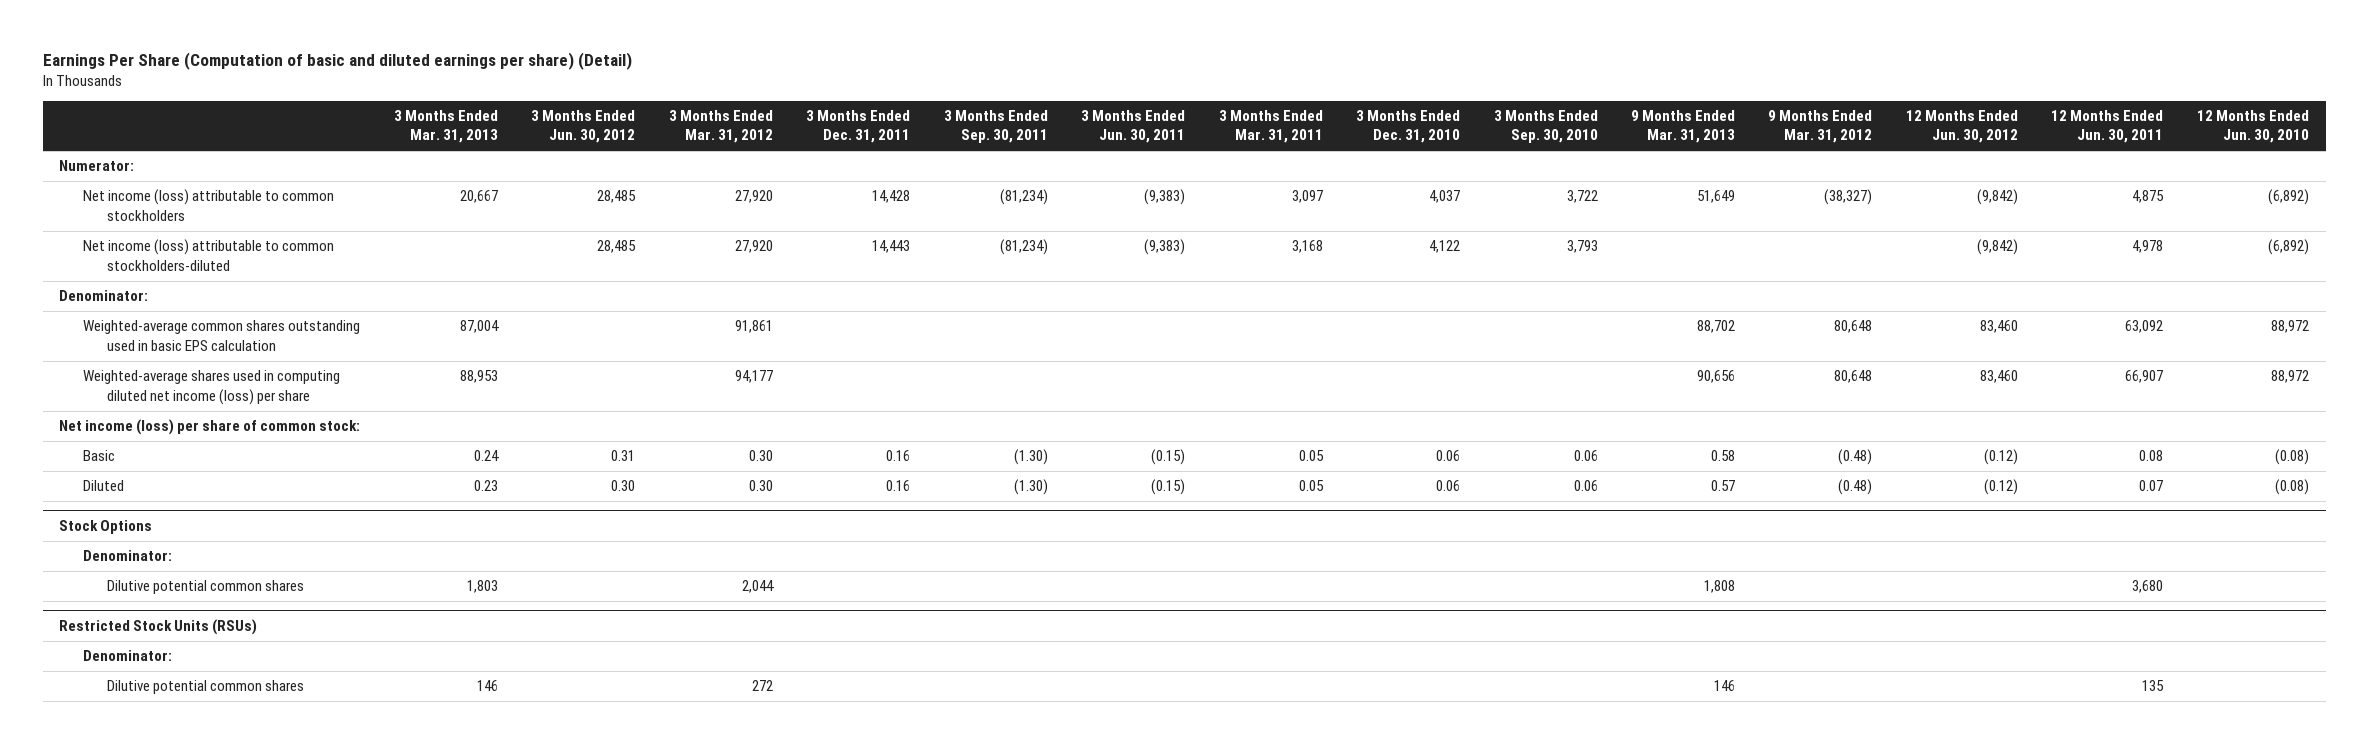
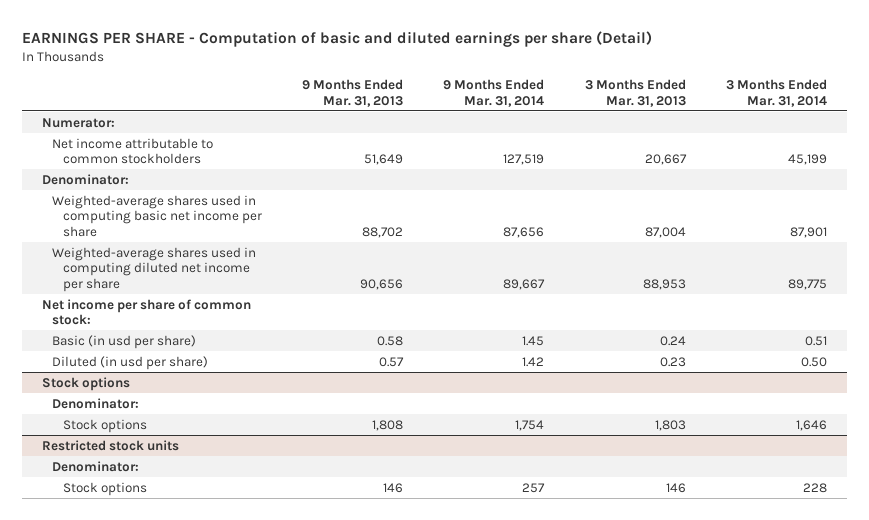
- Earnings Per Share (Computation of basic and diluted earnings per share) (Detail)
+ EARNINGS PER SHARE - Computation of basic and diluted earnings per share (Detail)
- | 3 Months Ended Mar. 31, 2013 | 3 Months Ended Jun. 30, 2012 | 3 Months Ended Mar. 31, 2012 | 3 Months Ended Dec. 31, 2011 | 3 Months Ended Sep. 30, 2011 | 3 Months Ended Jun. 30, 2011 | 3 Months Ended Mar. 31, 2011 | 3 Months Ended Dec. 31, 2010 | 3 Months Ended Sep. 30, 2010 | 9 Months Ended Mar. 31, 2013 | 9 Months Ended Mar. 31, 2012 | 12 Months Ended Jun. 30, 2012 | 12 Months Ended Jun. 30, 2011 | 12 Months Ended Jun. 30, 2010
+ | 9 Months Ended Mar. 31, 2013 | 9 Months Ended Mar. 31, 2014 | 3 Months Ended Mar. 31, 2013 | 3 Months Ended Mar. 31, 2014
- Net income (loss) attributable to common stockholders | 20,667 | 28,485 | 27,920 | 14,428 | (81,234) | (9,383) | 3,097 | 4,037 | 3,722 | 51,649 | (38,327) | (9,842) | 4,875 | (6,892)
- Net income (loss) attributable to common stockholders-diluted | | 28,485 | 27,920 | 14,443 | (81,234) | (9,383) | 3,168 | 4,122 | 3,793 | | | (9,842) | 4,978 | (6,892)
+ Net income attributable to common stockholders | 51,649 | 127,519 | 20,667 | 45,199
- Weighted-average common shares outstanding used in basic EPS calculation | 87,004 | | 91,861 | | | | | | | 88,702 | 80,648 | 83,460 | 63,092 | 88,972
- Weighted-average shares used in computing diluted net income (loss) per share | 88,953 | | 94,177 | | | | | | | 90,656 | 80,648 | 83,460 | 66,907 | 88,972
- Net income (loss) per share of common stock:
- Basic | 0.24 | 0.31 | 0.30 | 0.16 | (1.30) | (0.15) | 0.05 | 0.06 | 0.06 | 0.58 | (0.48) | (0.12) | 0.08 | (0.08)
- Diluted | 0.23 | 0.30 | 0.30 | 0.16 | (1.30) | (0.15) | 0.05 | 0.06 | 0.06 | 0.57 | (0.48) | (0.12) | 0.07 | (0.08)
- Stock Options
+ Weighted-average shares used in computing basic net income per share | 88,702 | 87,656 | 87,004 | 87,901
+ Weighted-average shares used in computing diluted net income per share | 90,656 | 89,667 | 88,953 | 89,775
+ Net income per share of common stock:
+ Basic (in usd per share) | 0.58 | 1.45 | 0.24 | 0.51
+ Diluted (in usd per share) | 0.57 | 1.42 | 0.23 | 0.50
+ Stock options
- Dilutive potential common shares | 1,803 | | 2,044 | | | | | | | 1,808 | | | 3,680 |
- Restricted Stock Units (RSUs)
+ Stock options | 1,808 | 1,754 | 1,803 | 1,646
+ Restricted stock units
- Dilutive potential common shares | 146 | | 272 | | | | | | | 146 | | | 135 |
+ Stock options | 146 | 257 | 146 | 228

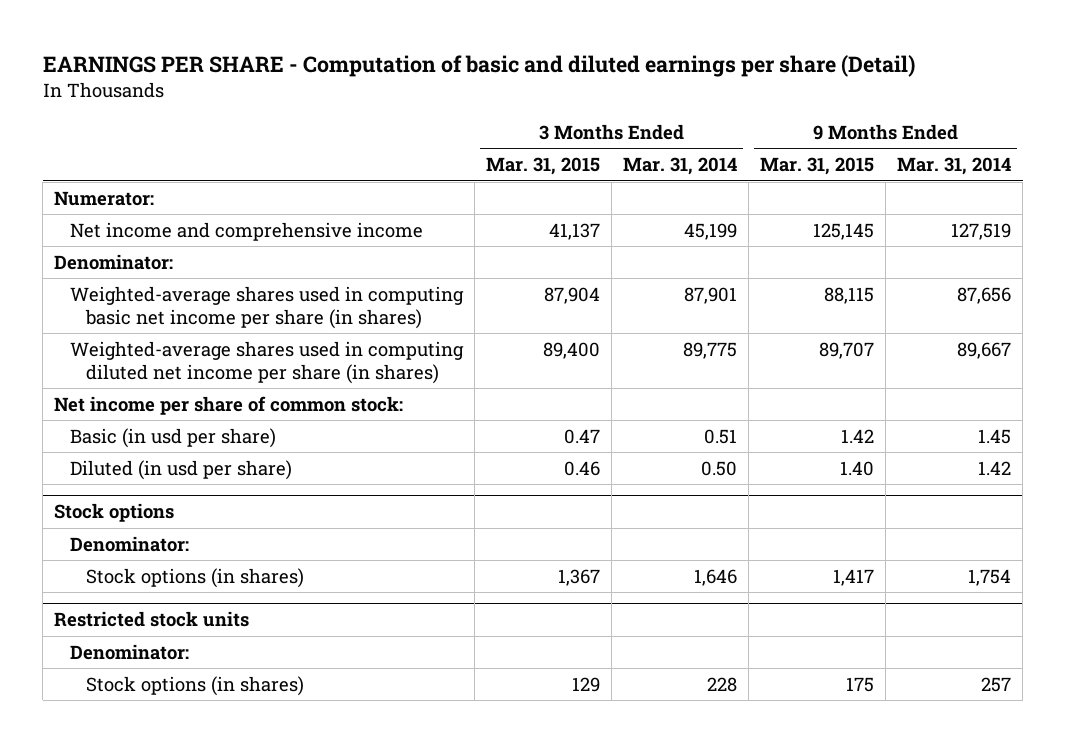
- | 9 Months Ended Mar. 31, 2013 | 9 Months Ended Mar. 31, 2014 | 3 Months Ended Mar. 31, 2013 | 3 Months Ended Mar. 31, 2014
+ | 3 Months Ended Mar. 31, 2015 | 3 Months Ended Mar. 31, 2014 | 9 Months Ended Mar. 31, 2015 | 9 Months Ended Mar. 31, 2014
- Net income attributable to common stockholders | 51,649 | 127,519 | 20,667 | 45,199
+ Net income and comprehensive income | 41,137 | 45,199 | 125,145 | 127,519
- Weighted-average shares used in computing basic net income per share | 88,702 | 87,656 | 87,004 | 87,901
- Weighted-average shares used in computing diluted net income per share | 90,656 | 89,667 | 88,953 | 89,775
+ Weighted-average shares used in computing basic net income per share (in shares) | 87,904 | 87,901 | 88,115 | 87,656
+ Weighted-average shares used in computing diluted net income per share (in shares) | 89,400 | 89,775 | 89,707 | 89,667
@ Stock options
- Stock options | 1,808 | 1,754 | 1,803 | 1,646
+ Stock options (in shares) | 1,367 | 1,646 | 1,417 | 1,754
@ Restricted stock units
- Stock options | 146 | 257 | 146 | 228
+ Stock options (in shares) | 129 | 228 | 175 | 257

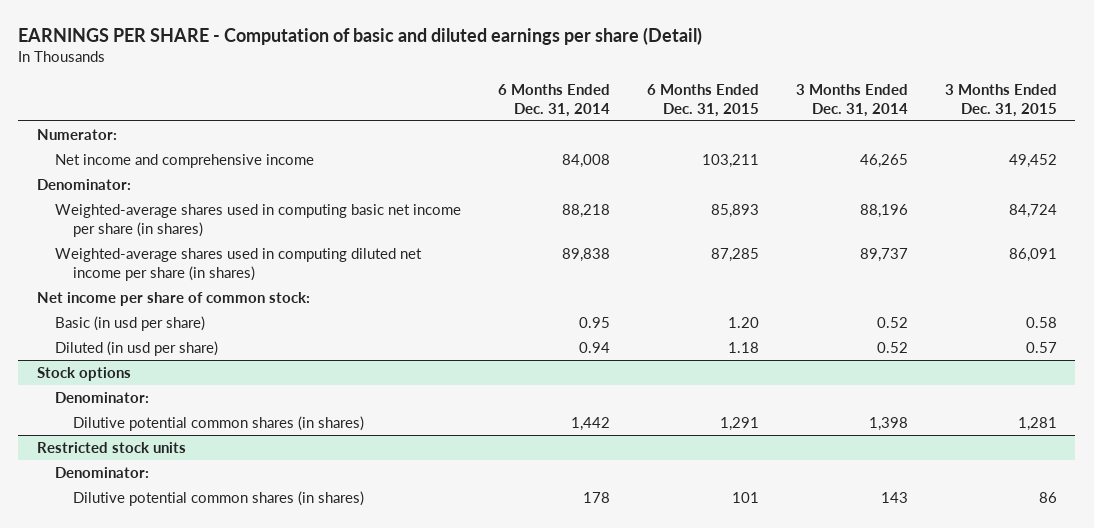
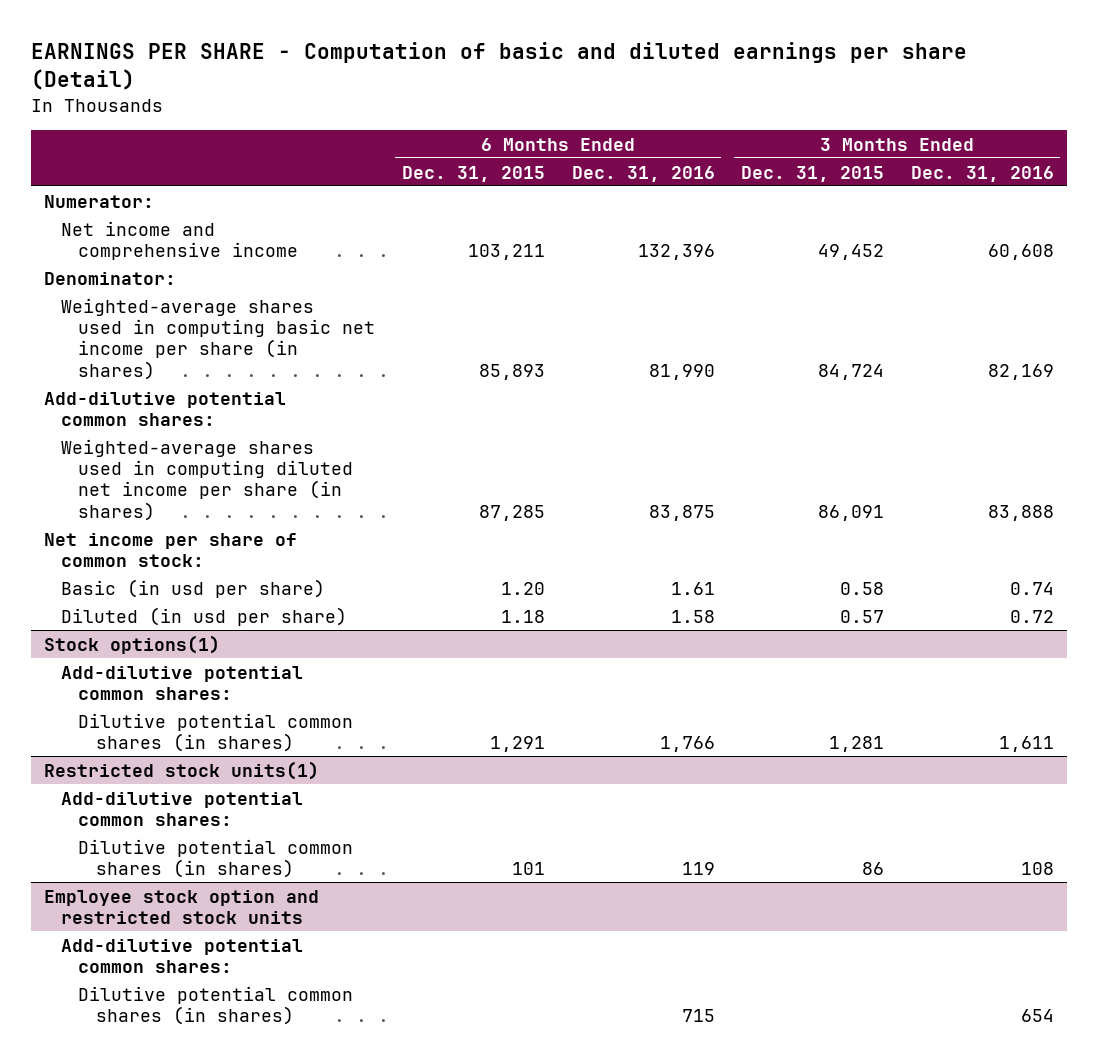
- | 6 Months Ended Dec. 31, 2014 | 6 Months Ended Dec. 31, 2015 | 3 Months Ended Dec. 31, 2014 | 3 Months Ended Dec. 31, 2015
+ | 6 Months Ended Dec. 31, 2015 | 6 Months Ended Dec. 31, 2016 | 3 Months Ended Dec. 31, 2015 | 3 Months Ended Dec. 31, 2016
+ Add-dilutive potential common shares:
- Stock options
- Denominator:
+ Stock options(1)
+ Add-dilutive potential common shares:
- Restricted stock units
- Denominator:
+ Restricted stock units(1)
+ Add-dilutive potential common shares:
+ Employee stock option and restricted stock units
+ Add-dilutive potential common shares:
+ Dilutive potential common shares (in shares) | | 715 | | 654

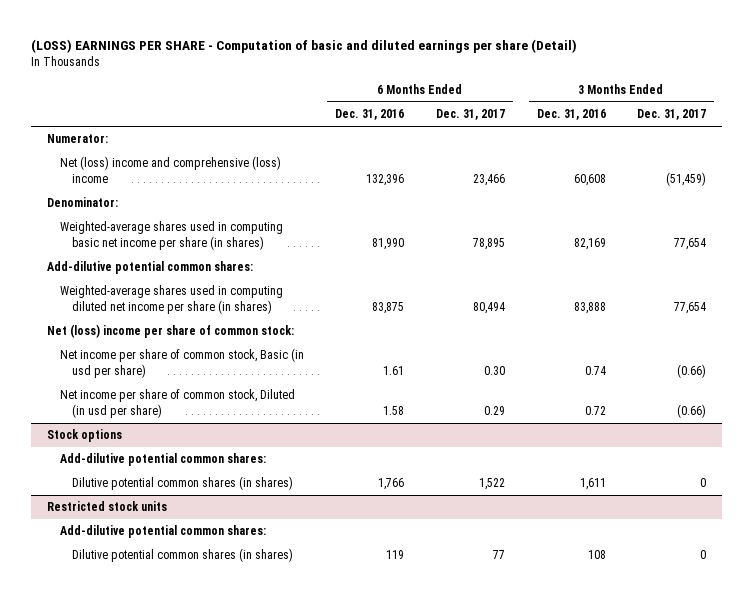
- EARNINGS PER SHARE - Computation of basic and diluted earnings per share (Detail)
+ (LOSS) EARNINGS PER SHARE - Computation of basic and diluted earnings per share (Detail)
- | 6 Months Ended Dec. 31, 2015 | 6 Months Ended Dec. 31, 2016 | 3 Months Ended Dec. 31, 2015 | 3 Months Ended Dec. 31, 2016
+ | 6 Months Ended Dec. 31, 2016 | 6 Months Ended Dec. 31, 2017 | 3 Months Ended Dec. 31, 2016 | 3 Months Ended Dec. 31, 2017
- Net income and comprehensive income | 103,211 | 132,396 | 49,452 | 60,608
+ Net (loss) income and comprehensive (loss) income | 132,396 | 23,466 | 60,608 | (51,459)
- Net income per share of common stock:
- Basic (in usd per share) | 1.20 | 1.61 | 0.58 | 0.74
- Diluted (in usd per share) | 1.18 | 1.58 | 0.57 | 0.72
- Stock options(1)
+ Net (loss) income per share of common stock:
+ Net income per share of common stock, Basic (in usd per share) | 1.61 | 0.30 | 0.74 | (0.66)
+ Net income per share of common stock, Diluted (in usd per share) | 1.58 | 0.29 | 0.72 | (0.66)
+ Stock options
- Restricted stock units(1)
+ Restricted stock units
- Employee stock option and restricted stock units
- Add-dilutive potential common shares:
- Dilutive potential common shares (in shares) | | 715 | | 654

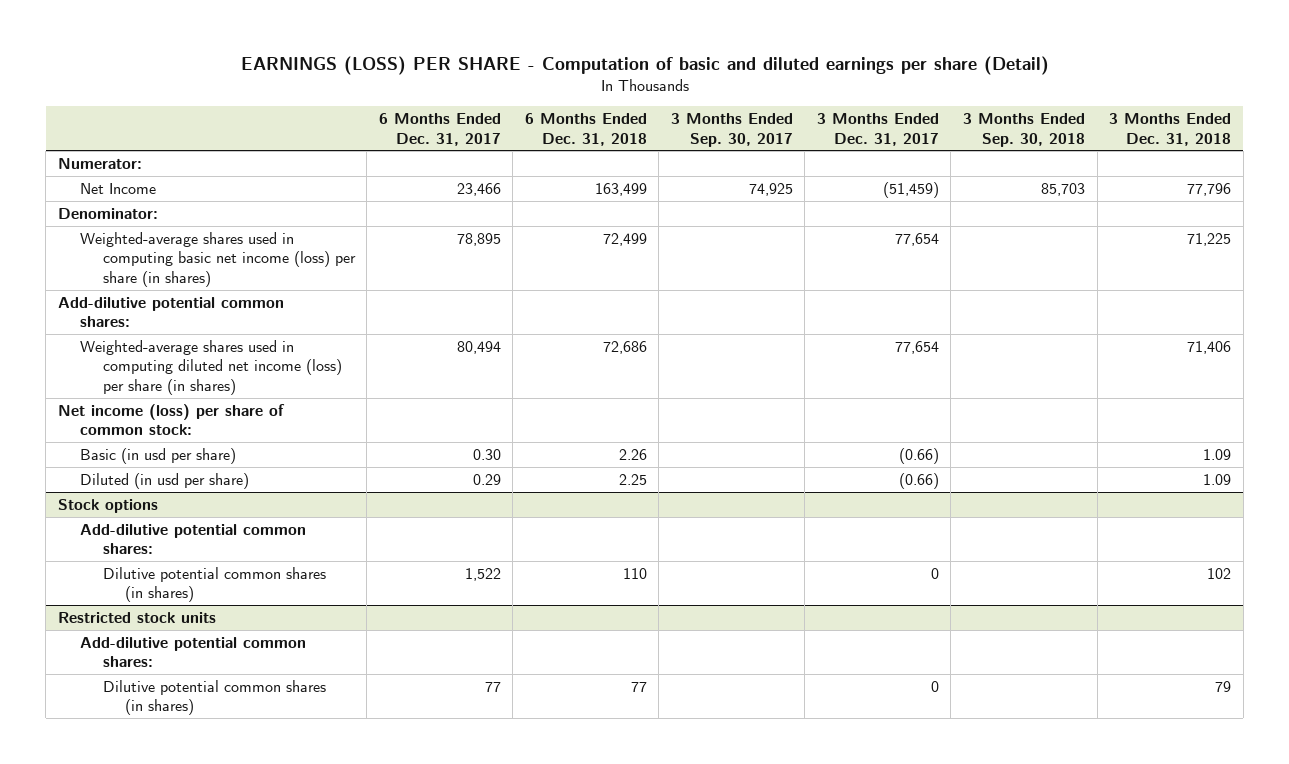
- (LOSS) EARNINGS PER SHARE - Computation of basic and diluted earnings per share (Detail)
+ EARNINGS (LOSS) PER SHARE - Computation of basic and diluted earnings per share (Detail)
- | 6 Months Ended Dec. 31, 2016 | 6 Months Ended Dec. 31, 2017 | 3 Months Ended Dec. 31, 2016 | 3 Months Ended Dec. 31, 2017
+ | 6 Months Ended Dec. 31, 2017 | 6 Months Ended Dec. 31, 2018 | 3 Months Ended Sep. 30, 2017 | 3 Months Ended Dec. 31, 2017 | 3 Months Ended Sep. 30, 2018 | 3 Months Ended Dec. 31, 2018
- Net (loss) income and comprehensive (loss) income | 132,396 | 23,466 | 60,608 | (51,459)
+ Net Income | 23,466 | 163,499 | 74,925 | (51,459) | 85,703 | 77,796
- Weighted-average shares used in computing basic net income per share (in shares) | 81,990 | 78,895 | 82,169 | 77,654
+ Weighted-average shares used in computing basic net income (loss) per share (in shares) | 78,895 | 72,499 | | 77,654 | | 71,225
- Weighted-average shares used in computing diluted net income per share (in shares) | 83,875 | 80,494 | 83,888 | 77,654
- Net (loss) income per share of common stock:
- Net income per share of common stock, Basic (in usd per share) | 1.61 | 0.30 | 0.74 | (0.66)
- Net income per share of common stock, Diluted (in usd per share) | 1.58 | 0.29 | 0.72 | (0.66)
+ Weighted-average shares used in computing diluted net income (loss) per share (in shares) | 80,494 | 72,686 | | 77,654 | | 71,406
+ Net income (loss) per share of common stock:
+ Basic (in usd per share) | 0.30 | 2.26 | | (0.66) | | 1.09
+ Diluted (in usd per share) | 0.29 | 2.25 | | (0.66) | | 1.09

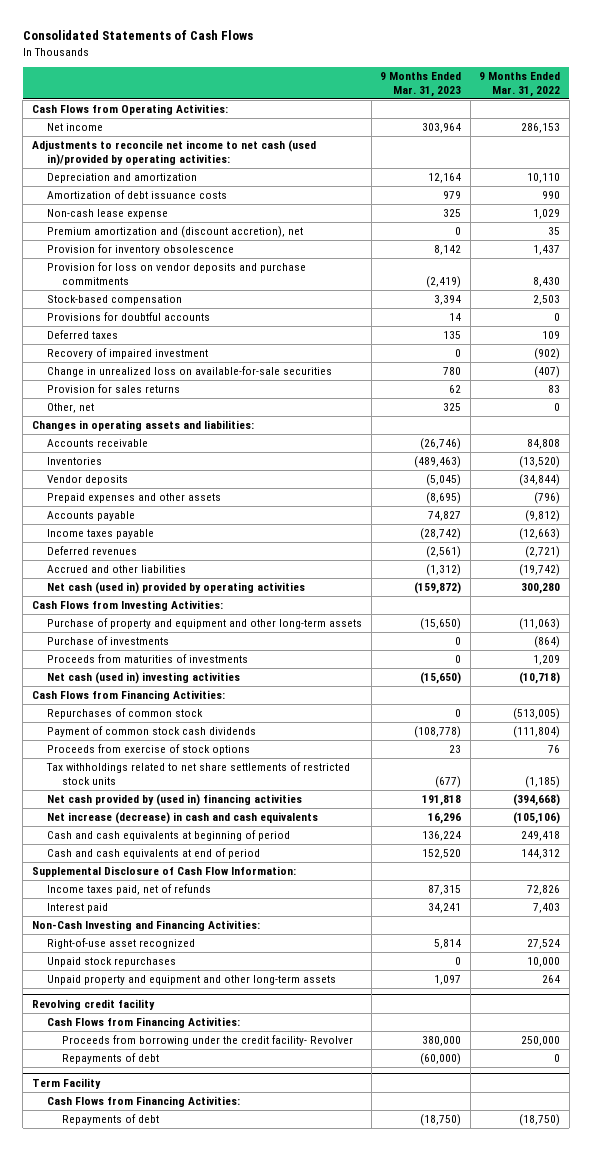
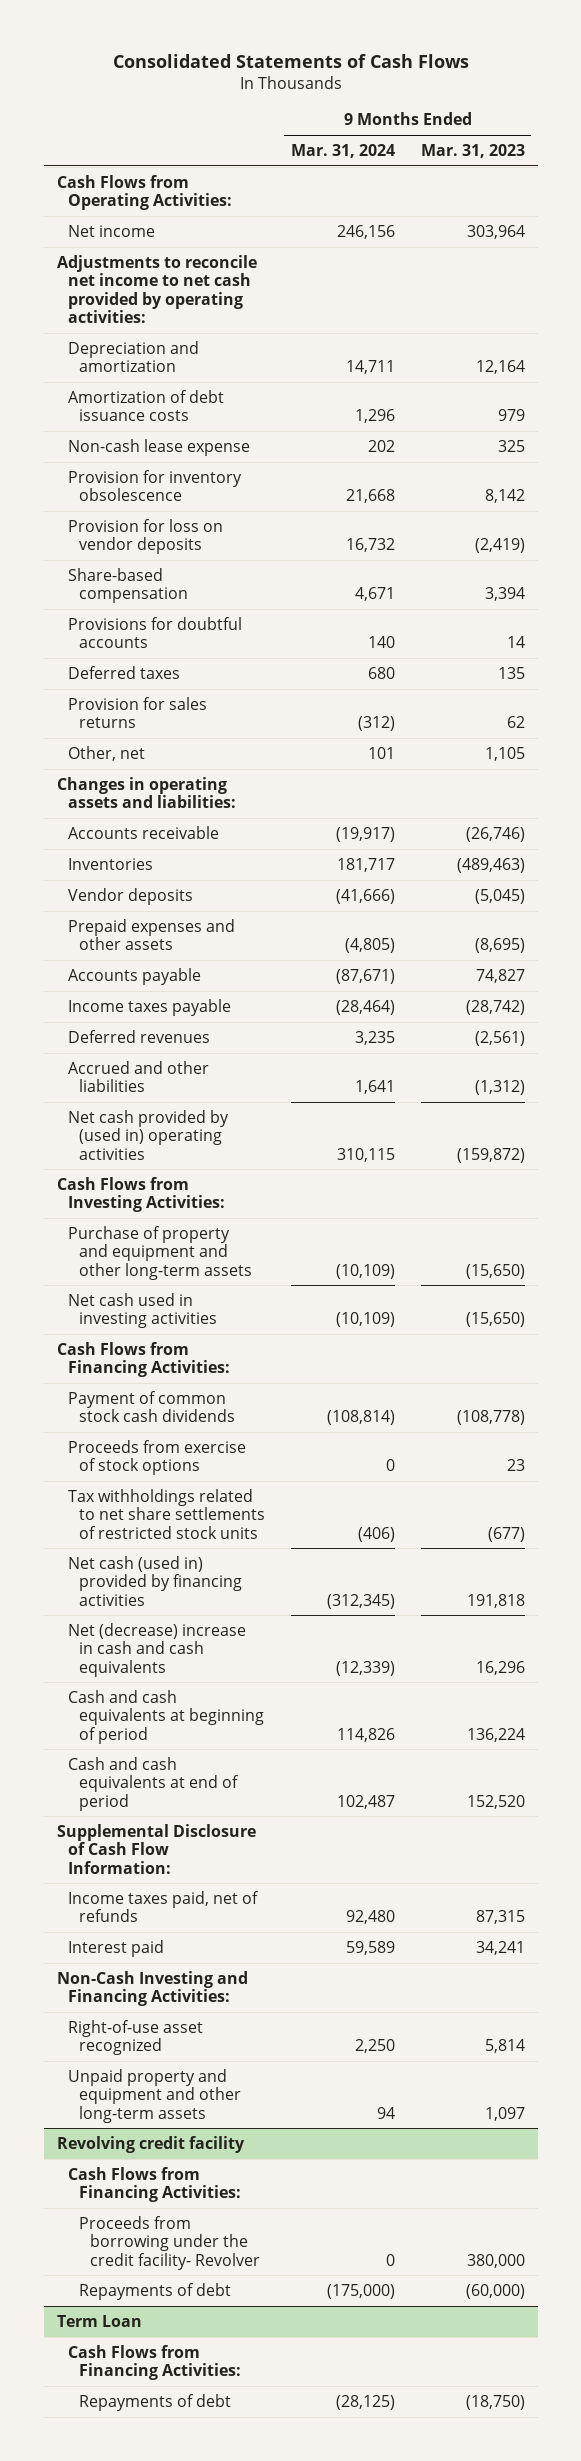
- | 9 Months Ended Mar. 31, 2023 | 9 Months Ended Mar. 31, 2022
+ | 9 Months Ended Mar. 31, 2024 | 9 Months Ended Mar. 31, 2023
- Adjustments to reconcile net income to net cash (used in)/provided by operating activities:
+ Adjustments to reconcile net income to net cash provided by operating activities:
- Premium amortization and (discount accretion), net | 0 | 35
- Provision for loss on vendor deposits and purchase commitments | (2,419) | 8,430
- Stock-based compensation | 3,394 | 2,503
+ Provision for loss on vendor deposits | 16,732 | (2,419)
+ Share-based compensation | 4,671 | 3,394
- Recovery of impaired investment | 0 | (902)
- Change in unrealized loss on available-for-sale securities | 780 | (407)
- Other, net | 325 | 0
+ Other, net | 101 | 1,105
- Net cash (used in) provided by operating activities | (159,872) | 300,280
+ Net cash provided by (used in) operating activities | 310,115 | (159,872)
- Purchase of investments | 0 | (864)
- Proceeds from maturities of investments | 0 | 1,209
- Net cash (used in) investing activities | (15,650) | (10,718)
+ Net cash used in investing activities | (10,109) | (15,650)
- Repurchases of common stock | 0 | (513,005)
- Net cash provided by (used in) financing activities | 191,818 | (394,668)
- Net increase (decrease) in cash and cash equivalents | 16,296 | (105,106)
+ Net cash (used in) provided by financing activities | (312,345) | 191,818
+ Net (decrease) increase in cash and cash equivalents | (12,339) | 16,296
- Unpaid stock repurchases | 0 | 10,000
- Term Facility
+ Term Loan

